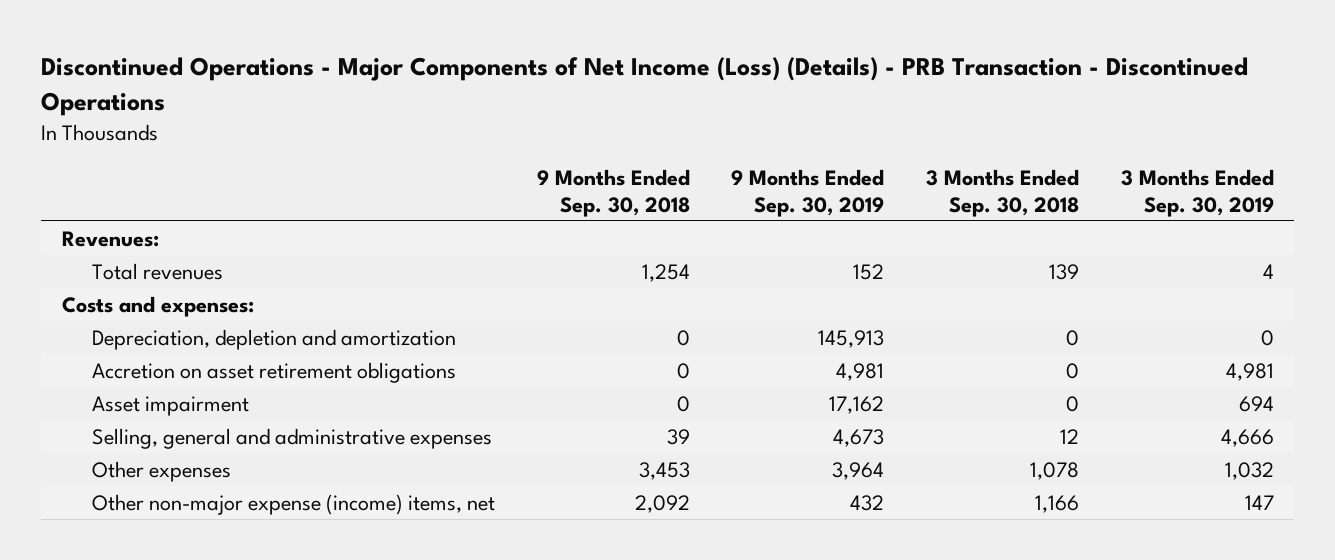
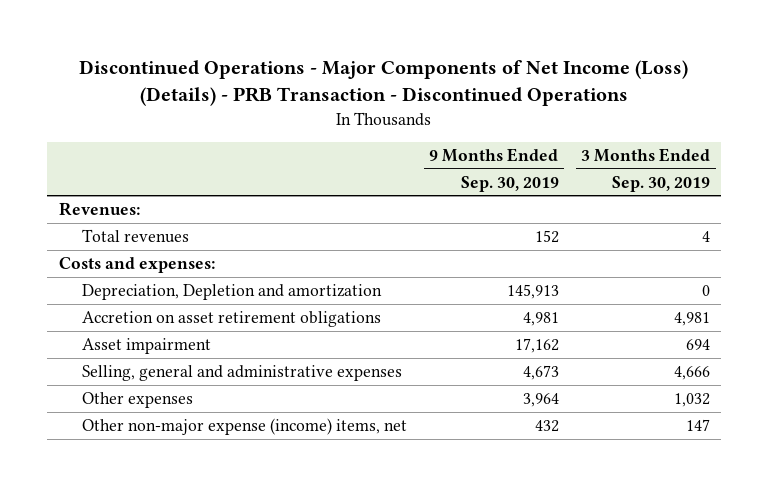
- | 9 Months Ended Sep. 30, 2018 | 9 Months Ended Sep. 30, 2019 | 3 Months Ended Sep. 30, 2018 | 3 Months Ended Sep. 30, 2019
+ | 9 Months Ended Sep. 30, 2019 | 3 Months Ended Sep. 30, 2019
- Depreciation, depletion and amortization | 0 | 145,913 | 0 | 0
+ Depreciation, Depletion and amortization | 145,913 | 0

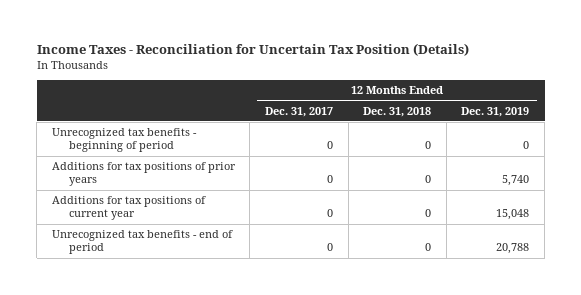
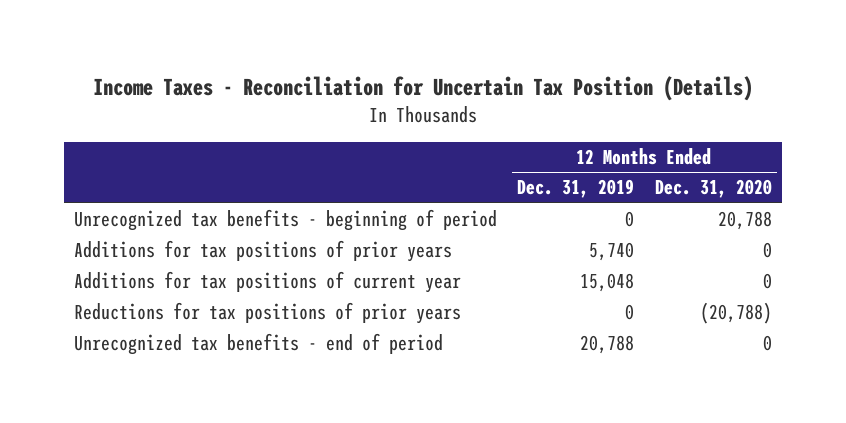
- | 12 Months Ended Dec. 31, 2017 | 12 Months Ended Dec. 31, 2018 | 12 Months Ended Dec. 31, 2019
+ | 12 Months Ended Dec. 31, 2019 | 12 Months Ended Dec. 31, 2020
+ Reductions for tax positions of prior years | 0 | (20,788)

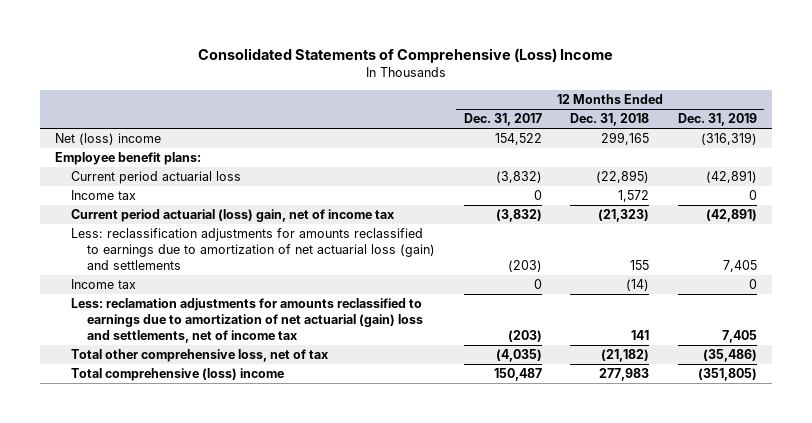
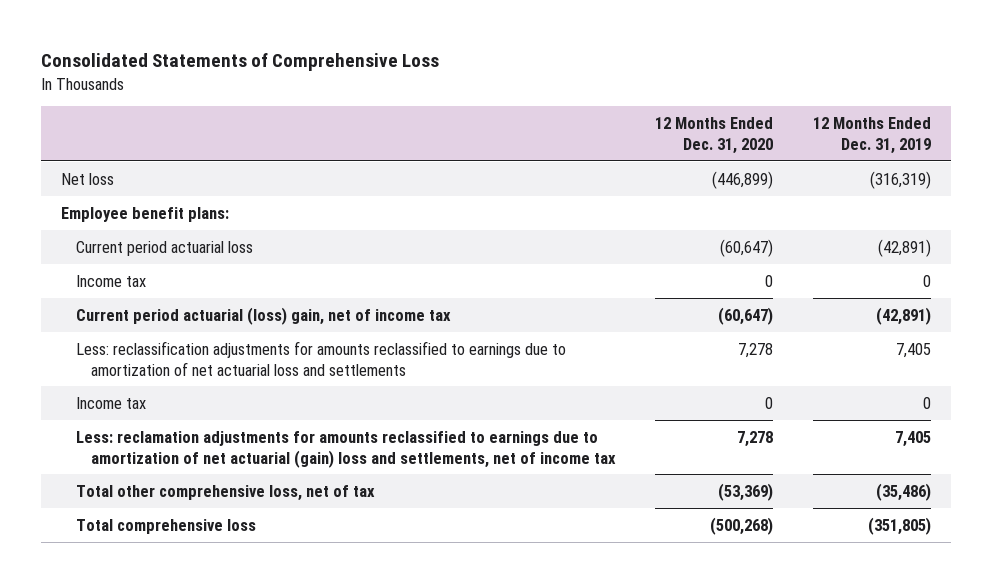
- Consolidated Statements of Comprehensive (Loss) Income
+ Consolidated Statements of Comprehensive Loss
- | 12 Months Ended Dec. 31, 2017 | 12 Months Ended Dec. 31, 2018 | 12 Months Ended Dec. 31, 2019
+ | 12 Months Ended Dec. 31, 2020 | 12 Months Ended Dec. 31, 2019
- Net (loss) income | 154,522 | 299,165 | (316,319)
+ Net loss | (446,899) | (316,319)
- Less: reclassification adjustments for amounts reclassified to earnings due to amortization of net actuarial loss (gain) and settlements | (203) | 155 | 7,405
+ Less: reclassification adjustments for amounts reclassified to earnings due to amortization of net actuarial loss and settlements | 7,278 | 7,405
- Total comprehensive (loss) income | 150,487 | 277,983 | (351,805)
+ Total comprehensive loss | (500,268) | (351,805)

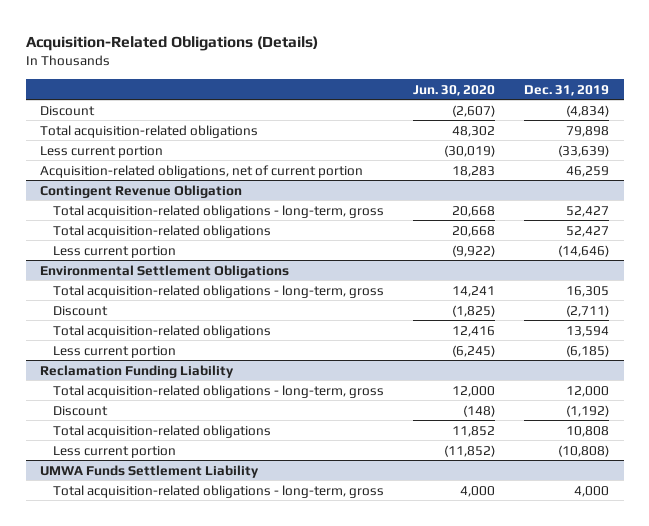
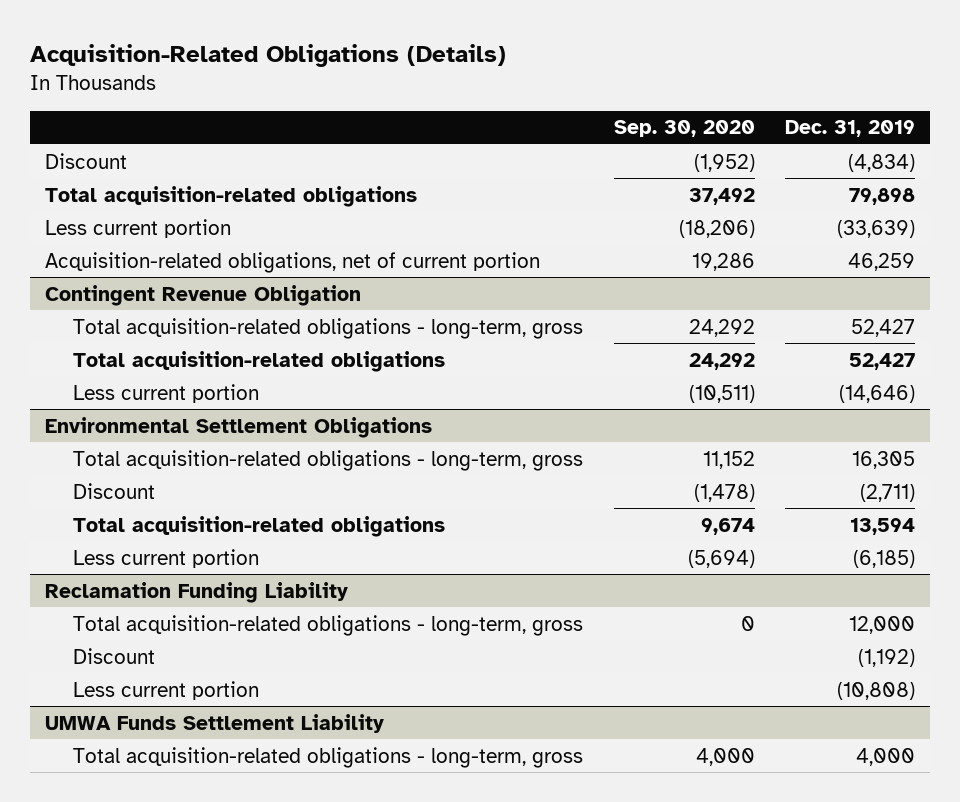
- | Jun. 30, 2020 | Dec. 31, 2019
+ | Sep. 30, 2020 | Dec. 31, 2019
@ Reclamation Funding Liability
- Total acquisition-related obligations | 11,852 | 10,808

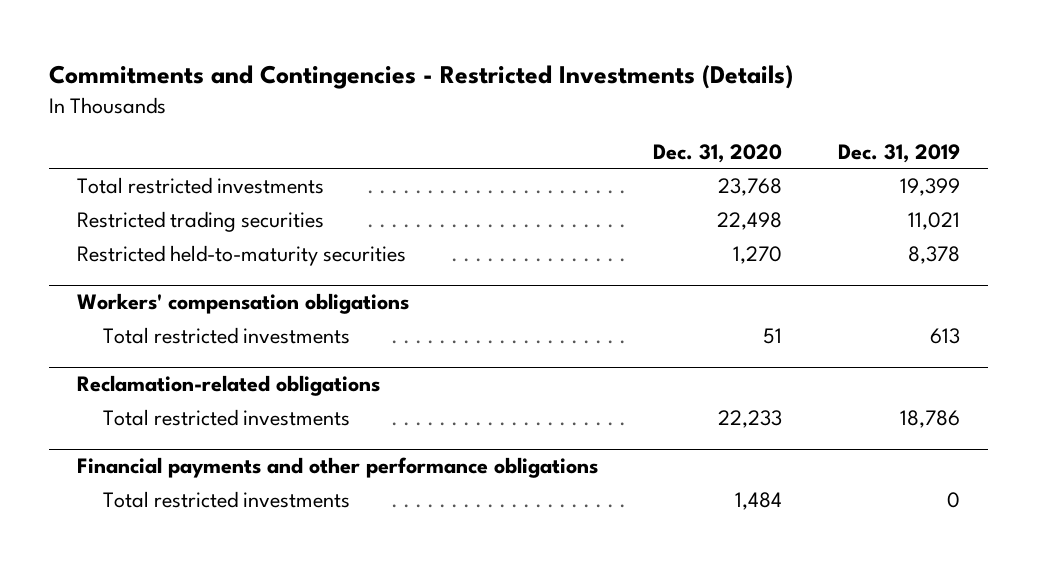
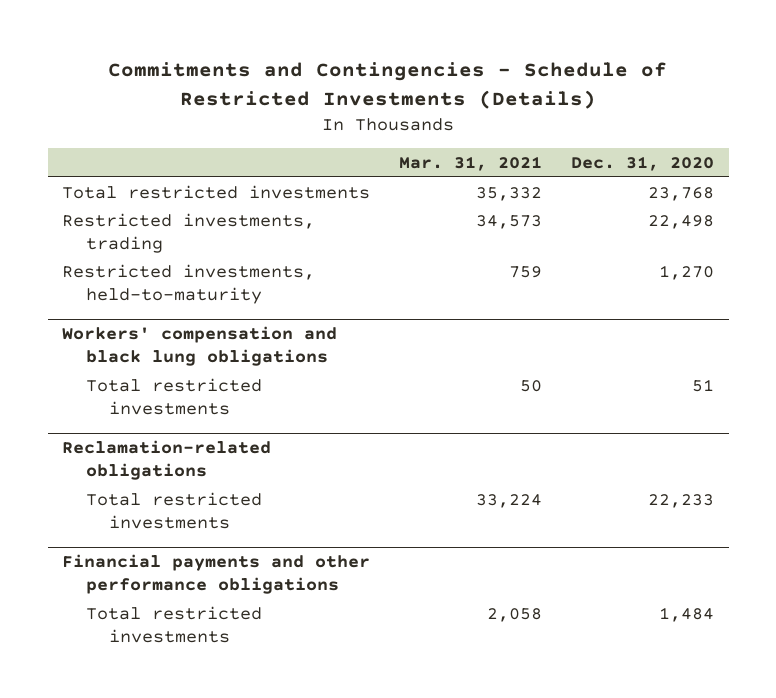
- Commitments and Contingencies - Restricted Investments (Details)
+ Commitments and Contingencies - Schedule of Restricted Investments (Details)
- | Dec. 31, 2020 | Dec. 31, 2019
+ | Mar. 31, 2021 | Dec. 31, 2020
- Restricted trading securities | 22,498 | 11,021
- Restricted held-to-maturity securities | 1,270 | 8,378
- Workers' compensation obligations
+ Restricted investments, trading | 34,573 | 22,498
+ Restricted investments, held-to-maturity | 759 | 1,270
+ Workers' compensation and black lung obligations

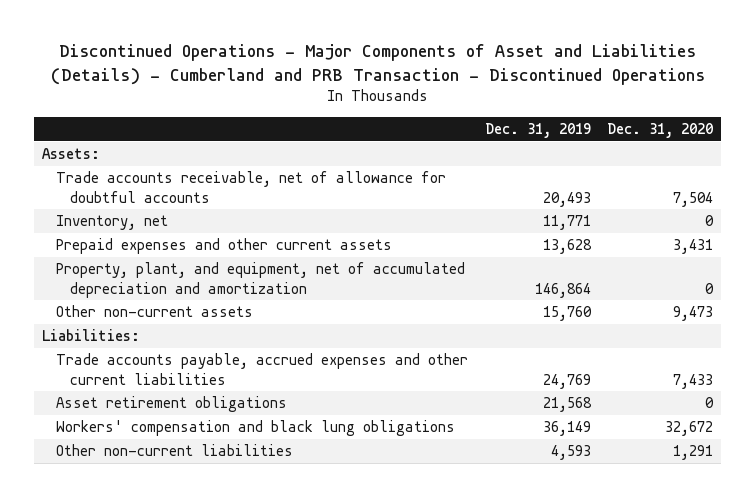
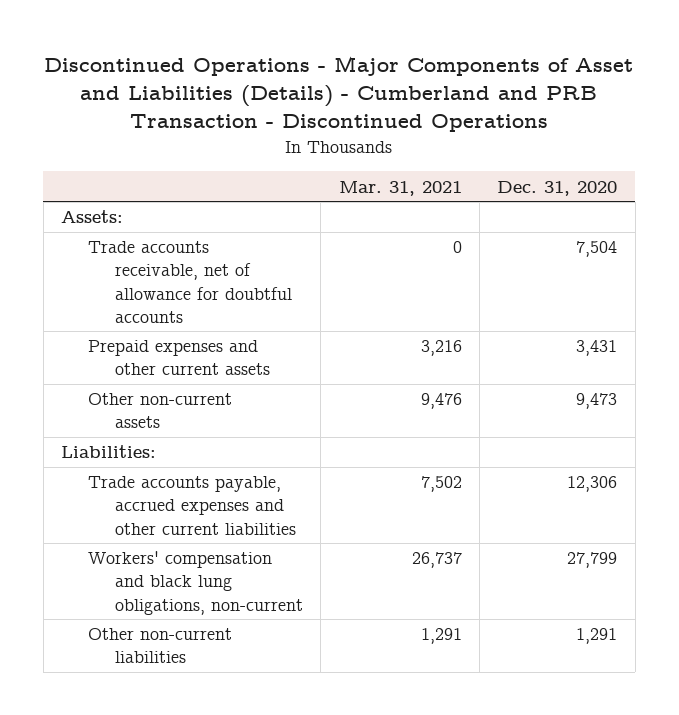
- | Dec. 31, 2019 | Dec. 31, 2020
+ | Mar. 31, 2021 | Dec. 31, 2020
- Inventory, net | 11,771 | 0
- Property, plant, and equipment, net of accumulated depreciation and amortization | 146,864 | 0
- Trade accounts payable, accrued expenses and other current liabilities | 24,769 | 7,433
- Asset retirement obligations | 21,568 | 0
- Workers' compensation and black lung obligations | 36,149 | 32,672
+ Trade accounts payable, accrued expenses and other current liabilities | 7,502 | 12,306
+ Workers' compensation and black lung obligations, non-current | 26,737 | 27,799

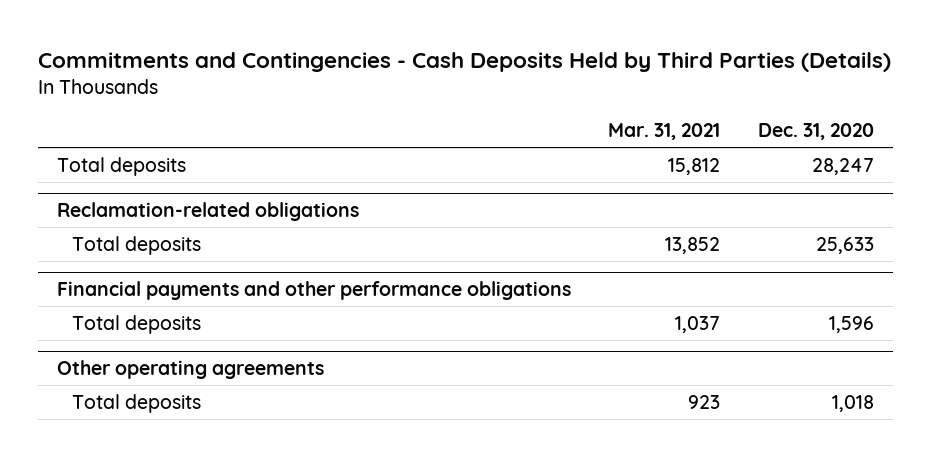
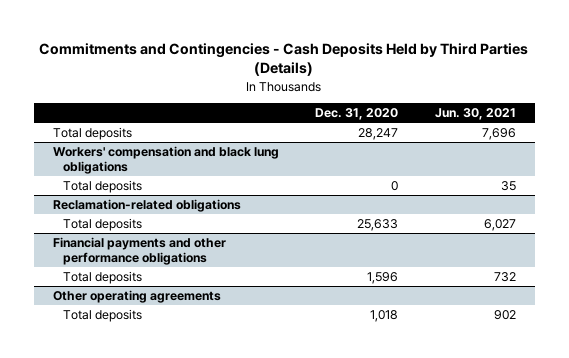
- | Mar. 31, 2021 | Dec. 31, 2020
+ | Dec. 31, 2020 | Jun. 30, 2021
+ Workers' compensation and black lung obligations
+ Total deposits | 0 | 35

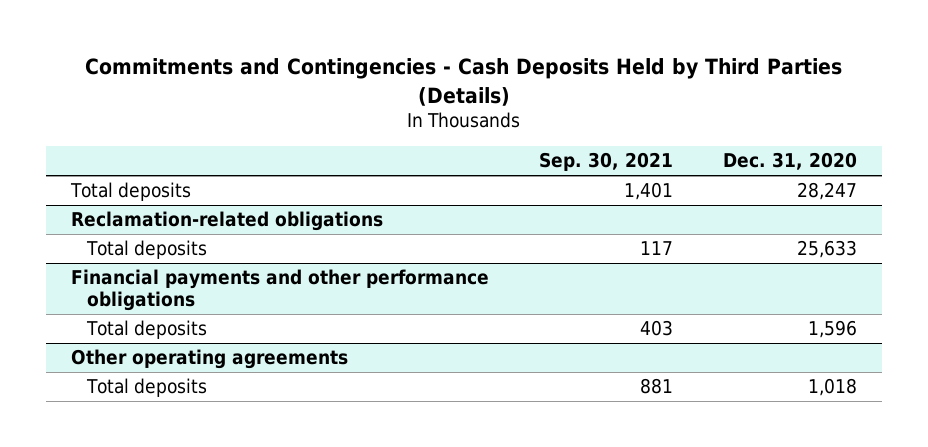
- | Dec. 31, 2020 | Jun. 30, 2021
+ | Sep. 30, 2021 | Dec. 31, 2020
- Workers' compensation and black lung obligations
- Total deposits | 0 | 35

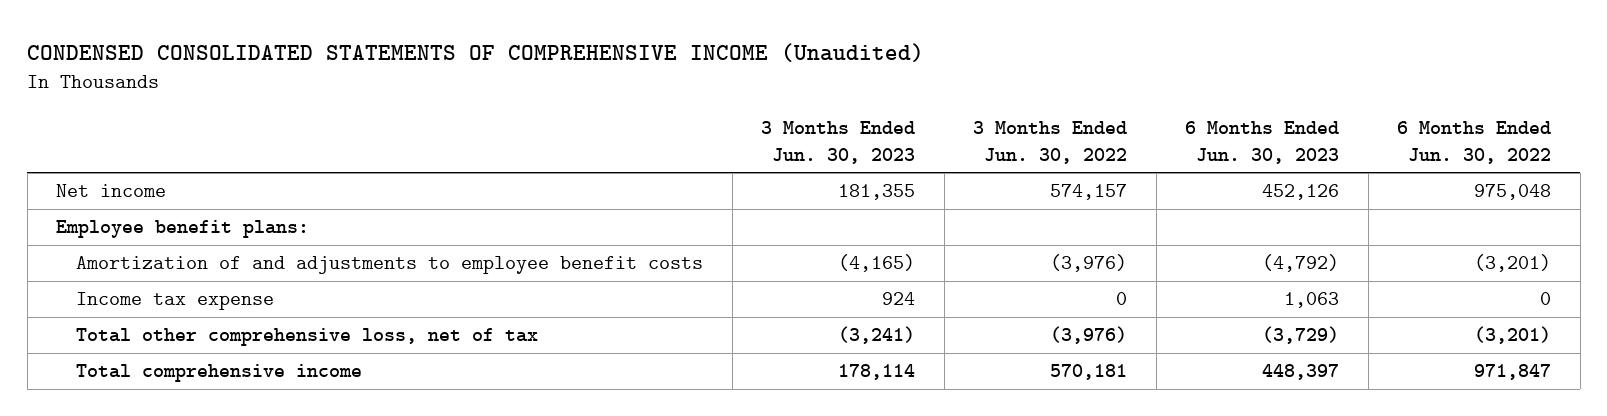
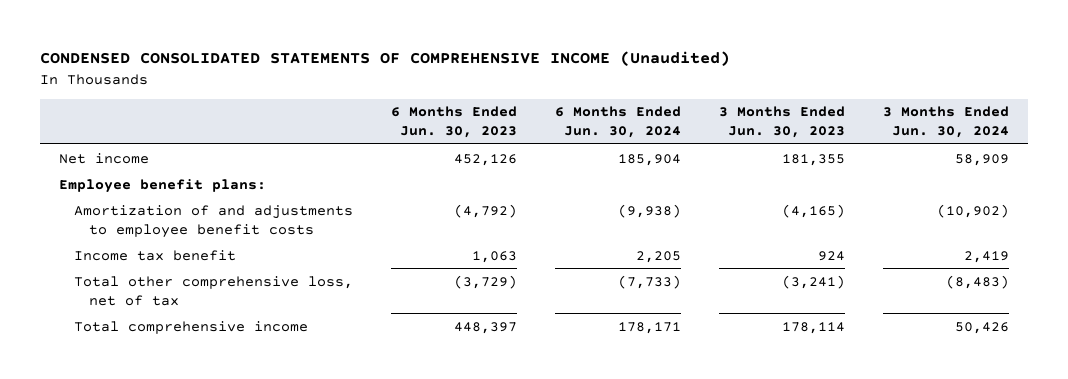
- | 3 Months Ended Jun. 30, 2023 | 3 Months Ended Jun. 30, 2022 | 6 Months Ended Jun. 30, 2023 | 6 Months Ended Jun. 30, 2022
+ | 6 Months Ended Jun. 30, 2023 | 6 Months Ended Jun. 30, 2024 | 3 Months Ended Jun. 30, 2023 | 3 Months Ended Jun. 30, 2024
- Income tax expense | 924 | 0 | 1,063 | 0
+ Income tax benefit | 1,063 | 2,205 | 924 | 2,419

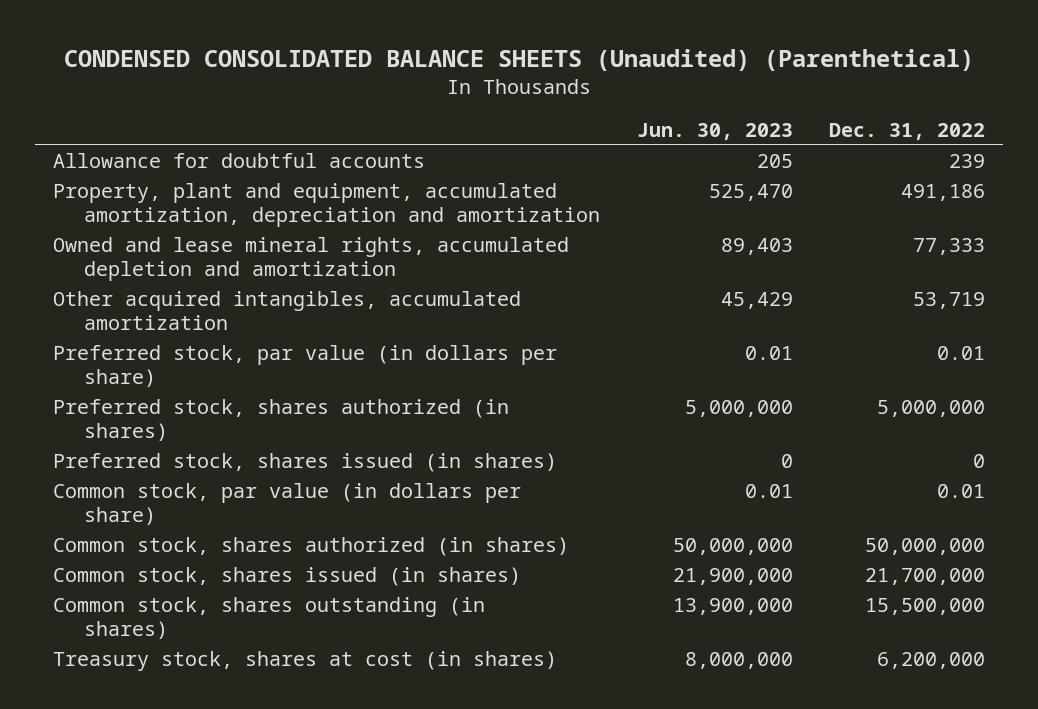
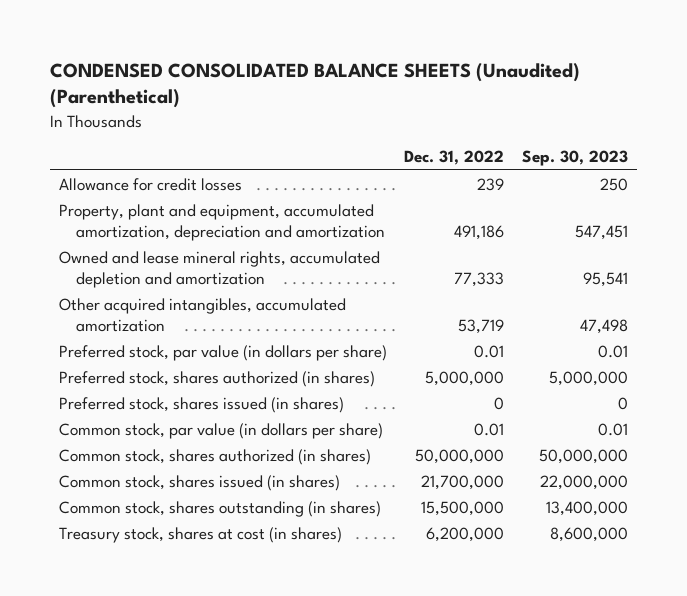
- | Jun. 30, 2023 | Dec. 31, 2022
+ | Dec. 31, 2022 | Sep. 30, 2023
- Allowance for doubtful accounts | 205 | 239
+ Allowance for credit losses | 239 | 250

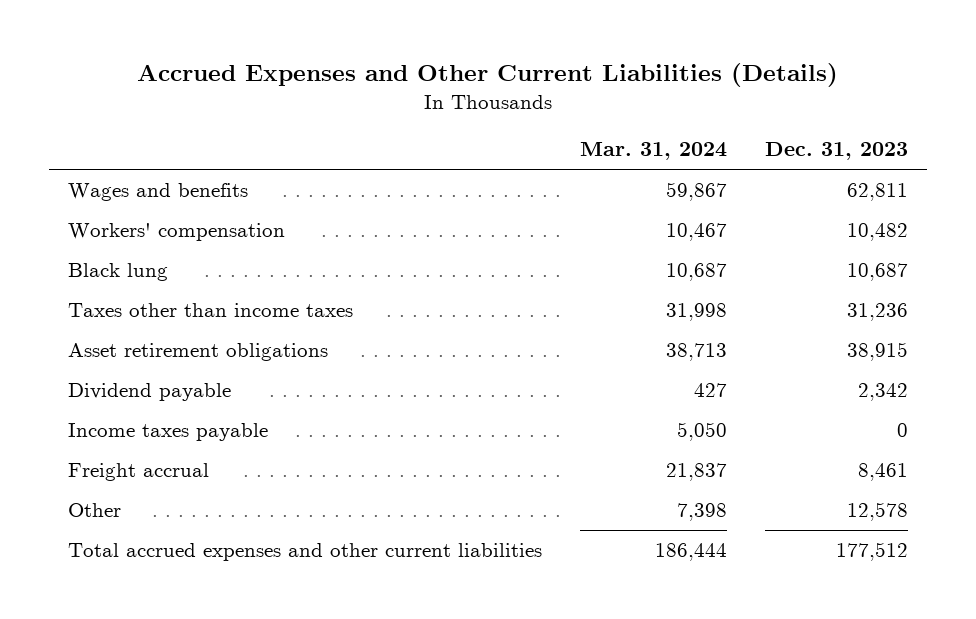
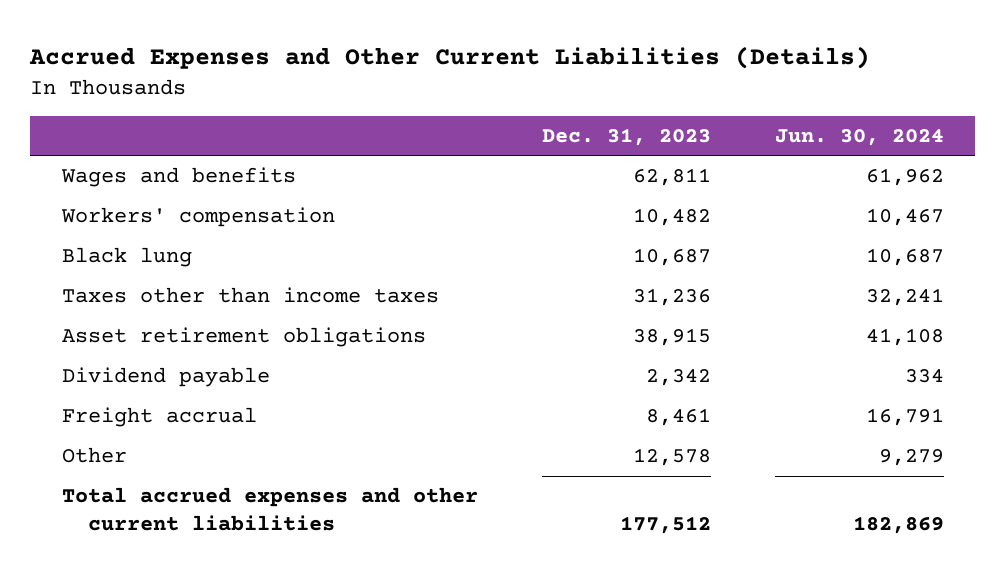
- | Mar. 31, 2024 | Dec. 31, 2023
+ | Dec. 31, 2023 | Jun. 30, 2024
- Income taxes payable | 5,050 | 0

